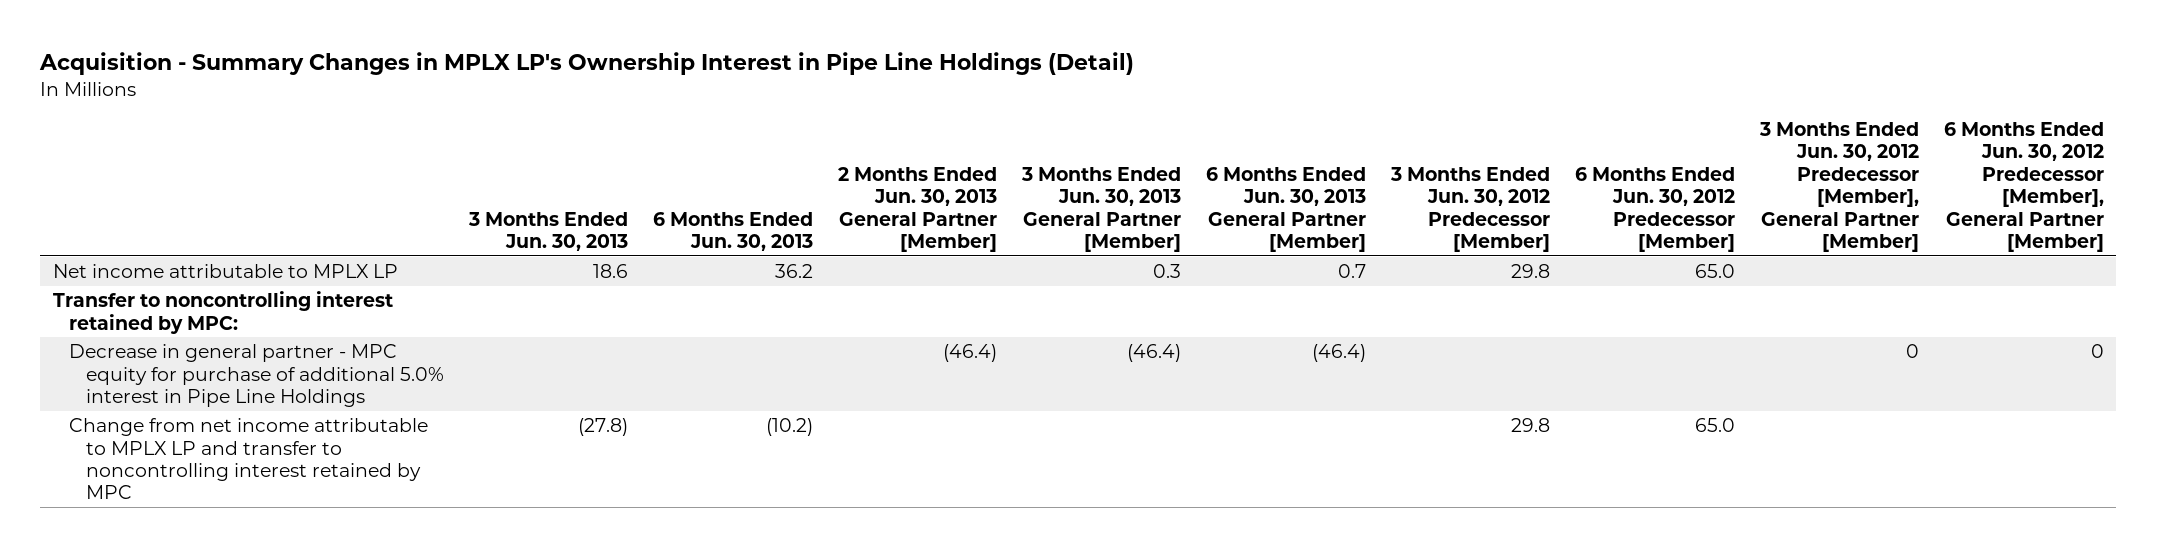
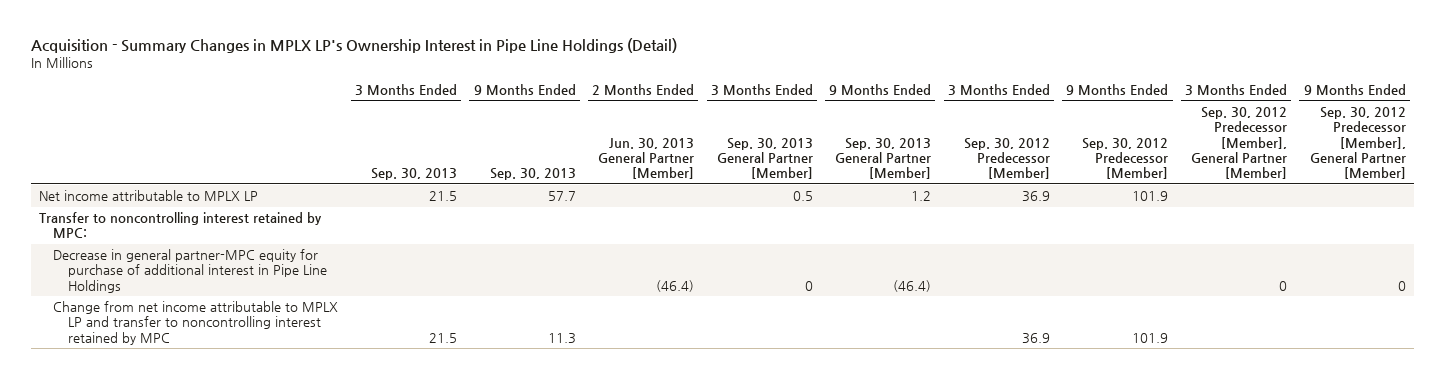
- | 3 Months Ended Jun. 30, 2013 | 6 Months Ended Jun. 30, 2013 | 2 Months Ended Jun. 30, 2013 General Partner [Member] | 3 Months Ended Jun. 30, 2013 General Partner [Member] | 6 Months Ended Jun. 30, 2013 General Partner [Member] | 3 Months Ended Jun. 30, 2012 Predecessor [Member] | 6 Months Ended Jun. 30, 2012 Predecessor [Member] | 3 Months Ended Jun. 30, 2012 Predecessor [Member], General Partner [Member] | 6 Months Ended Jun. 30, 2012 Predecessor [Member], General Partner [Member]
+ | 3 Months Ended Sep. 30, 2013 | 9 Months Ended Sep. 30, 2013 | 2 Months Ended Jun. 30, 2013 General Partner [Member] | 3 Months Ended Sep. 30, 2013 General Partner [Member] | 9 Months Ended Sep. 30, 2013 General Partner [Member] | 3 Months Ended Sep. 30, 2012 Predecessor [Member] | 9 Months Ended Sep. 30, 2012 Predecessor [Member] | 3 Months Ended Sep. 30, 2012 Predecessor [Member], General Partner [Member] | 9 Months Ended Sep. 30, 2012 Predecessor [Member], General Partner [Member]
- Decrease in general partner - MPC equity for purchase of additional 5.0% interest in Pipe Line Holdings | | | (46.4) | (46.4) | (46.4) | | | 0 | 0
+ Decrease in general partner-MPC equity for purchase of additional interest in Pipe Line Holdings | | | (46.4) | 0 | (46.4) | | | 0 | 0

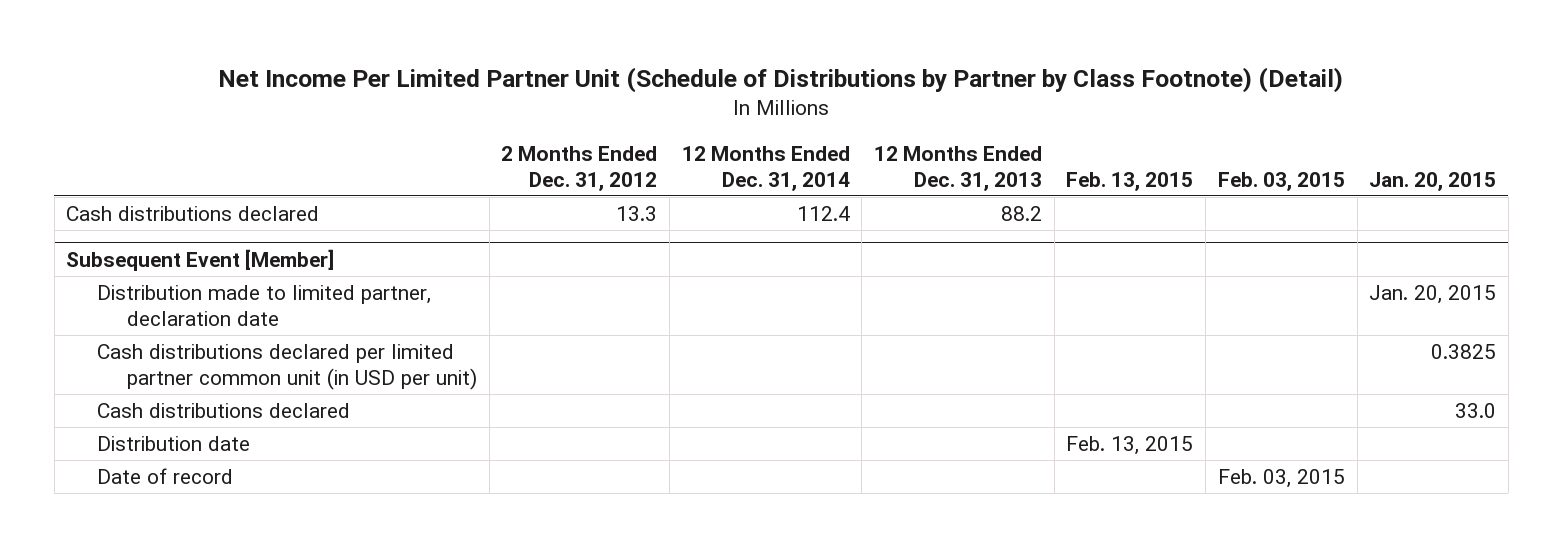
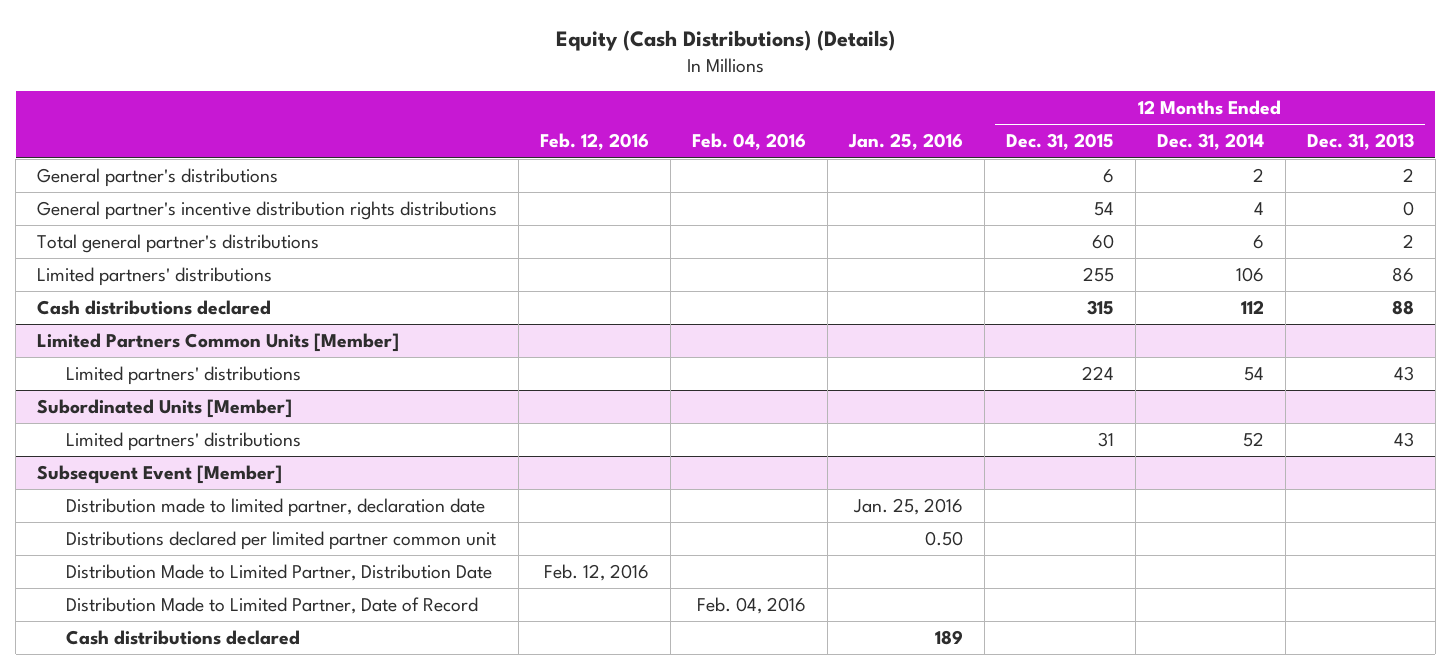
- Net Income Per Limited Partner Unit (Schedule of Distributions by Partner by Class Footnote) (Detail)
+ Equity (Cash Distributions) (Details)
- | 2 Months Ended Dec. 31, 2012 | 12 Months Ended Dec. 31, 2014 | 12 Months Ended Dec. 31, 2013 | Feb. 13, 2015 | Feb. 03, 2015 | Jan. 20, 2015
+ | Feb. 12, 2016 | Feb. 04, 2016 | Jan. 25, 2016 | 12 Months Ended Dec. 31, 2015 | 12 Months Ended Dec. 31, 2014 | 12 Months Ended Dec. 31, 2013
- Cash distributions declared | 13.3 | 112.4 | 88.2 | | |
+ General partner's distributions | | | | 6 | 2 | 2
+ General partner's incentive distribution rights distributions | | | | 54 | 4 | 0
+ Total general partner's distributions | | | | 60 | 6 | 2
+ Limited partners' distributions | | | | 255 | 106 | 86
+ Cash distributions declared | | | | 315 | 112 | 88
+ Limited Partners Common Units [Member]
+ Limited partners' distributions | | | | 224 | 54 | 43
+ Subordinated Units [Member]
+ Limited partners' distributions | | | | 31 | 52 | 43
@ Subsequent Event [Member]
- Cash distributions declared per limited partner common unit (in USD per unit) | | | | | | 0.3825
+ Distributions declared per limited partner common unit | | | 0.50 | | |
+ Distribution Made to Limited Partner, Distribution Date | Feb. 12, 2016 | | | | |
+ Distribution Made to Limited Partner, Date of Record | | Feb. 04, 2016 | | | |
- Distribution date | | | | Feb. 13, 2015 | |
- Date of record | | | | | Feb. 03, 2015 |

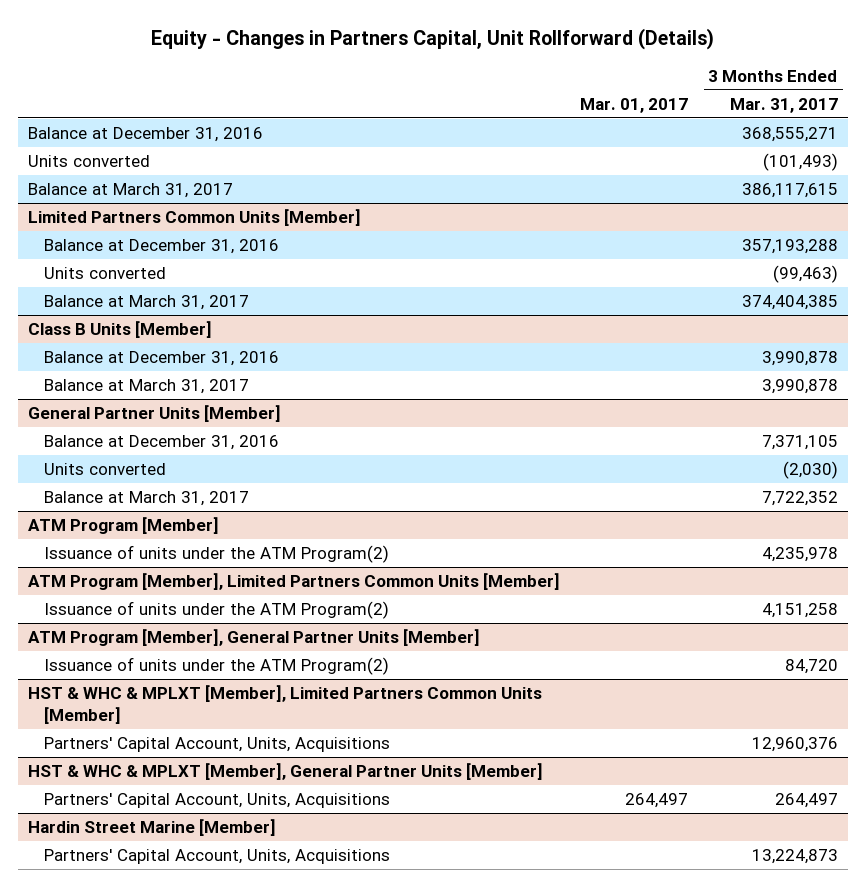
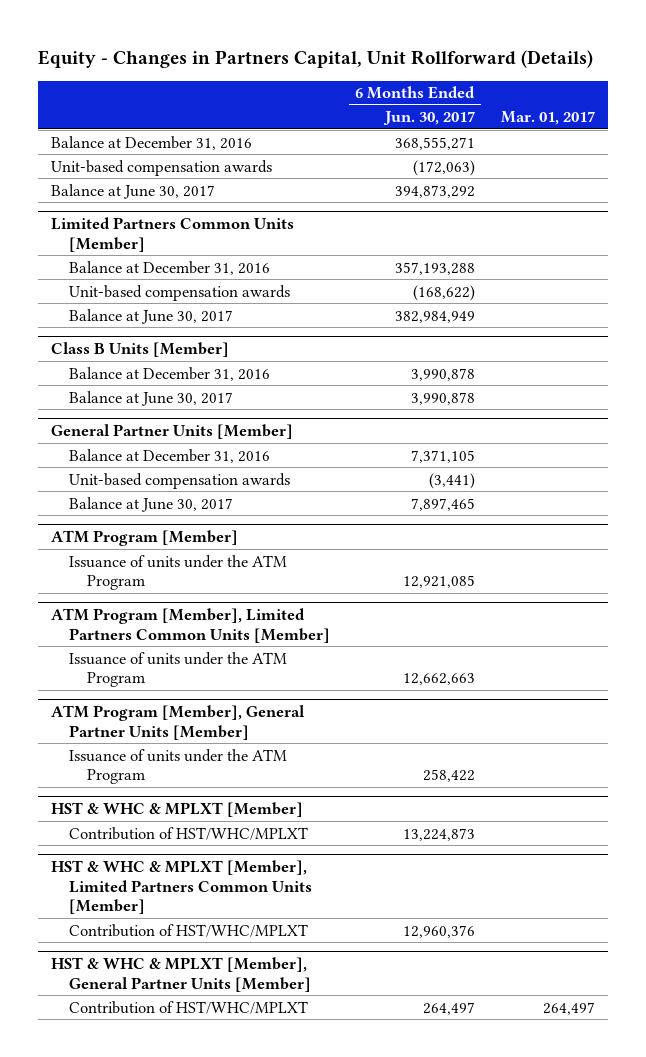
- | Mar. 01, 2017 | 3 Months Ended Mar. 31, 2017
+ | 6 Months Ended Jun. 30, 2017 | Mar. 01, 2017
- Units converted | | (101,493)
- Balance at March 31, 2017 | | 386,117,615
+ Unit-based compensation awards | (172,063) |
+ Balance at June 30, 2017 | 394,873,292 |
@ Limited Partners Common Units [Member]
- Units converted | | (99,463)
- Balance at March 31, 2017 | | 374,404,385
+ Unit-based compensation awards | (168,622) |
+ Balance at June 30, 2017 | 382,984,949 |
@ Class B Units [Member]
- Balance at March 31, 2017 | | 3,990,878
+ Balance at June 30, 2017 | 3,990,878 |
@ General Partner Units [Member]
- Units converted | | (2,030)
- Balance at March 31, 2017 | | 7,722,352
+ Unit-based compensation awards | (3,441) |
+ Balance at June 30, 2017 | 7,897,465 |
@ ATM Program [Member]
- Issuance of units under the ATM Program(2) | | 4,235,978
+ Issuance of units under the ATM Program | 12,921,085 |
@ ATM Program [Member], Limited Partners Common Units [Member]
- Issuance of units under the ATM Program(2) | | 4,151,258
+ Issuance of units under the ATM Program | 12,662,663 |
@ ATM Program [Member], General Partner Units [Member]
- Issuance of units under the ATM Program(2) | | 84,720
+ Issuance of units under the ATM Program | 258,422 |
+ HST & WHC & MPLXT [Member]
+ Contribution of HST/WHC/MPLXT | 13,224,873 |
@ HST & WHC & MPLXT [Member], Limited Partners Common Units [Member]
- Partners' Capital Account, Units, Acquisitions | | 12,960,376
+ Contribution of HST/WHC/MPLXT | 12,960,376 |
@ HST & WHC & MPLXT [Member], General Partner Units [Member]
- Partners' Capital Account, Units, Acquisitions | 264,497 | 264,497
- Hardin Street Marine [Member]
- Partners' Capital Account, Units, Acquisitions | | 13,224,873
@ HST & WHC & MPLXT [Member], General Partner Units [Member]
+ Contribution of HST/WHC/MPLXT | 264,497 | 264,497

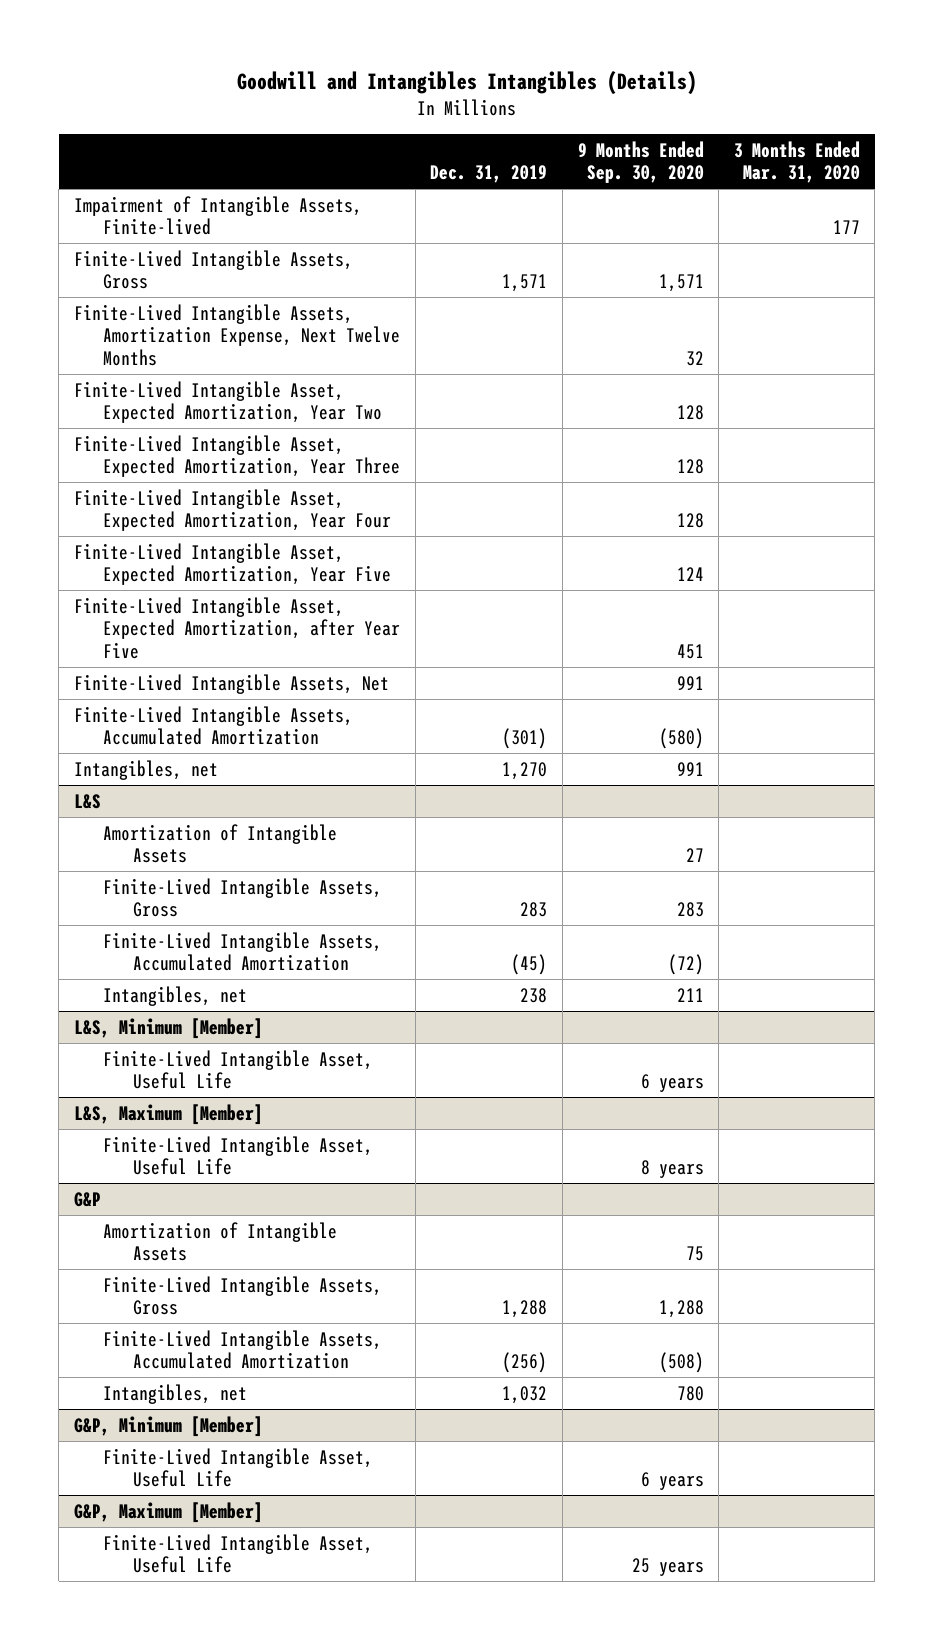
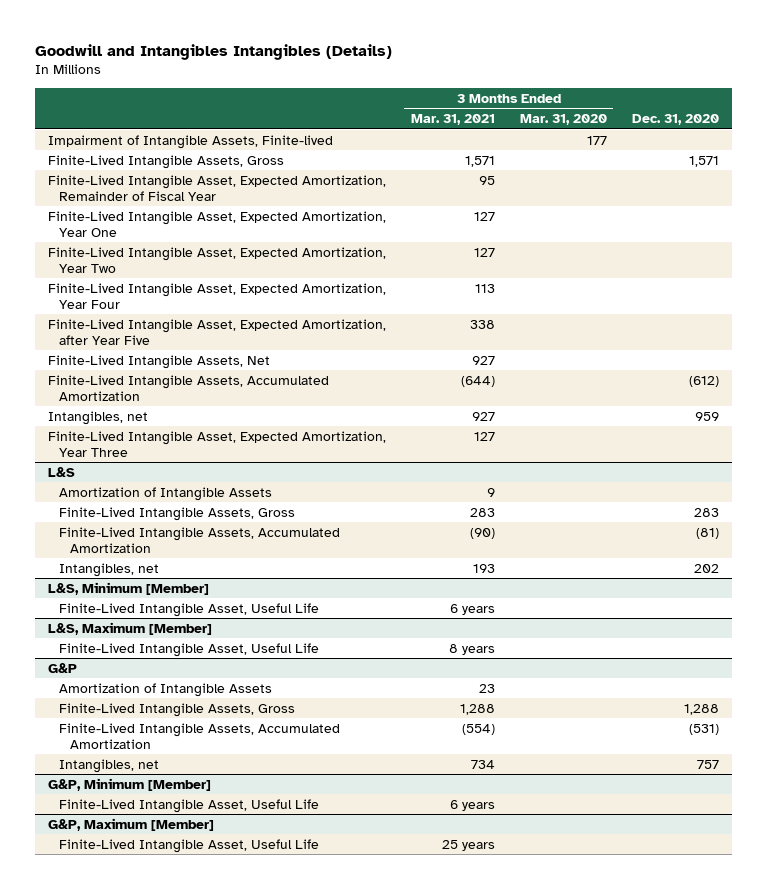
- | Dec. 31, 2019 | 9 Months Ended Sep. 30, 2020 | 3 Months Ended Mar. 31, 2020
+ | 3 Months Ended Mar. 31, 2021 | 3 Months Ended Mar. 31, 2020 | Dec. 31, 2020
- Finite-Lived Intangible Assets, Amortization Expense, Next Twelve Months | | 32 |
+ Finite-Lived Intangible Asset, Expected Amortization, Remainder of Fiscal Year | 95 | |
+ Finite-Lived Intangible Asset, Expected Amortization, Year One | 127 | |
- Finite-Lived Intangible Asset, Expected Amortization, Year Five | | 124 |
moved down: Finite-Lived Intangible Asset, Expected Amortization, Year Three | 127 | |

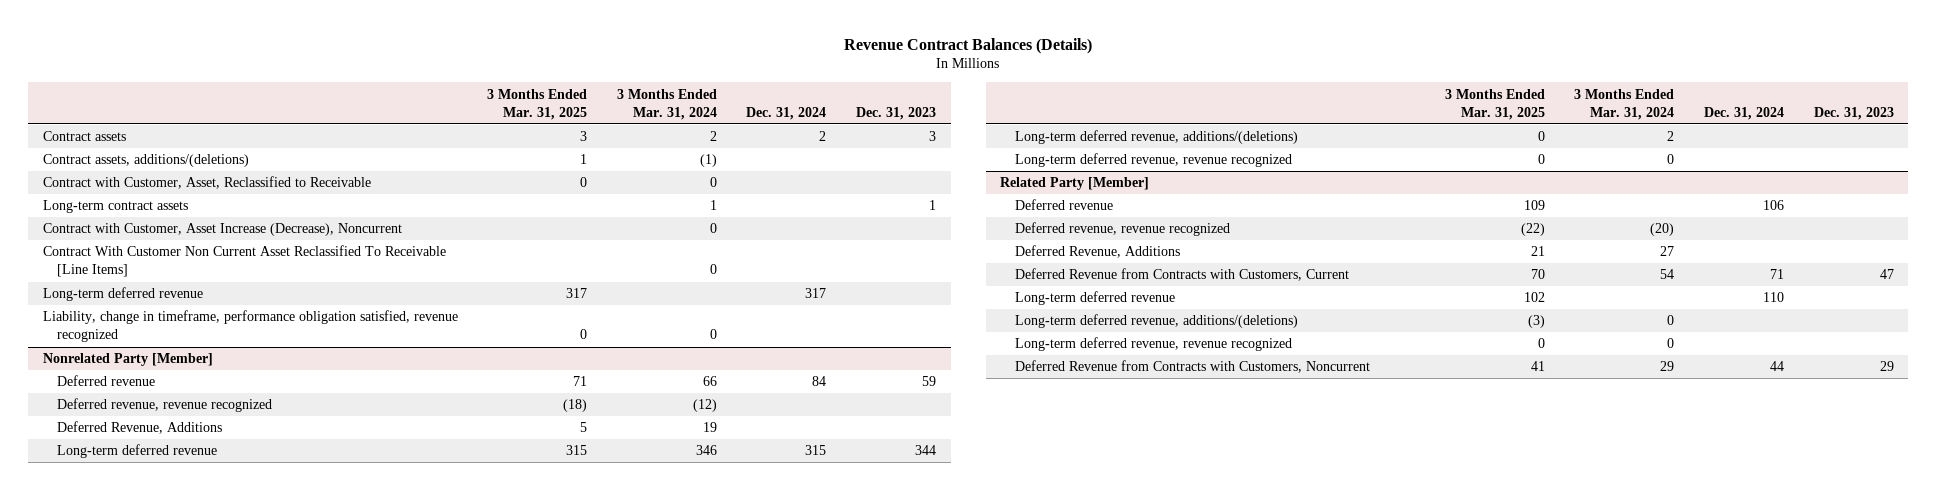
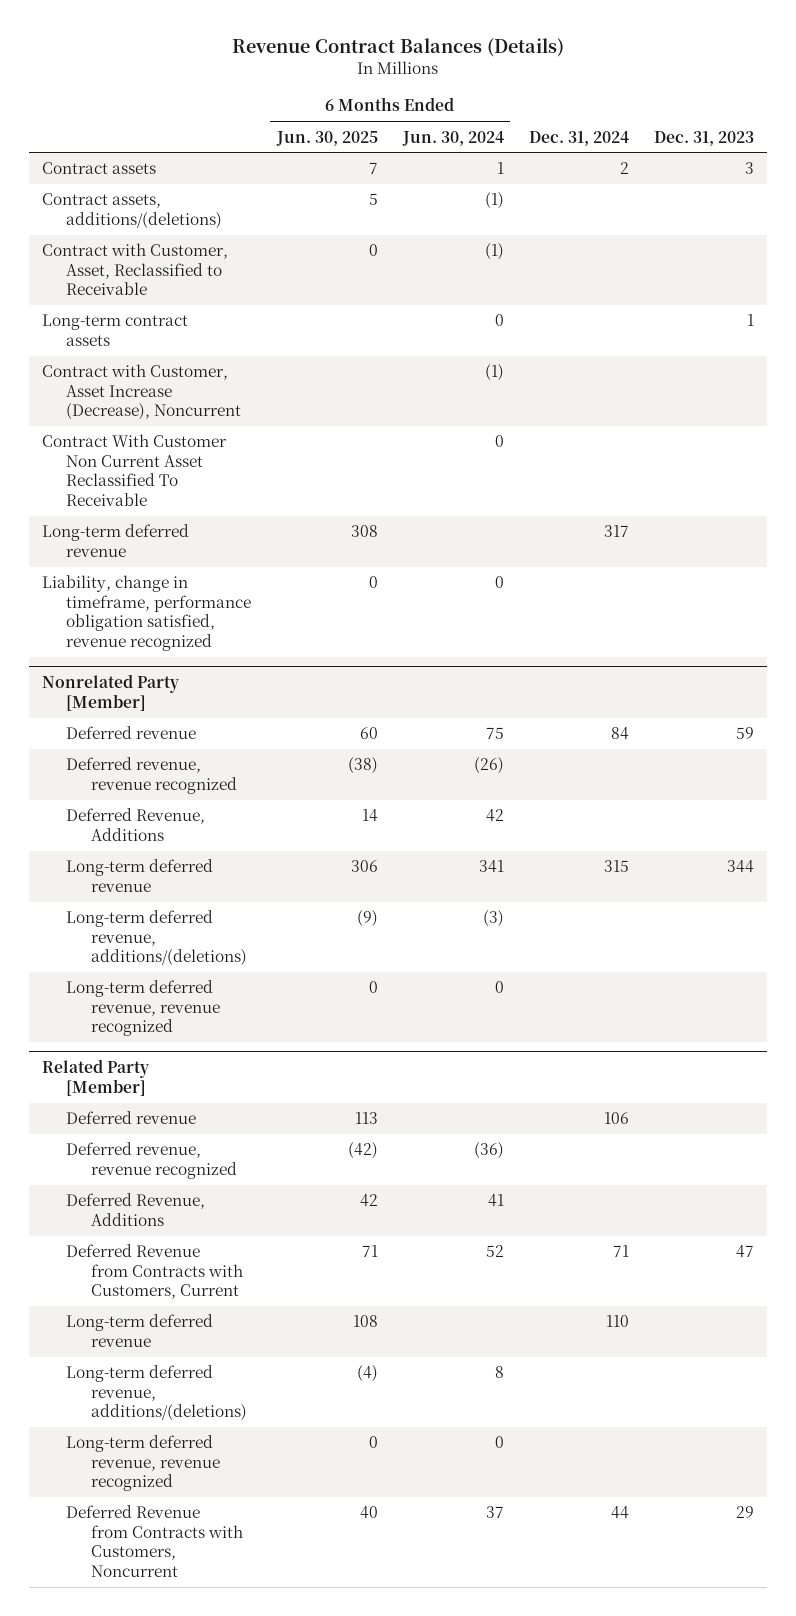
- | 3 Months Ended Mar. 31, 2025 | 3 Months Ended Mar. 31, 2024 | Dec. 31, 2024 | Dec. 31, 2023
+ | 6 Months Ended Jun. 30, 2025 | 6 Months Ended Jun. 30, 2024 | Dec. 31, 2024 | Dec. 31, 2023
- Contract With Customer Non Current Asset Reclassified To Receivable [Line Items] | | 0 | |
+ Contract With Customer Non Current Asset Reclassified To Receivable | | 0 | |

